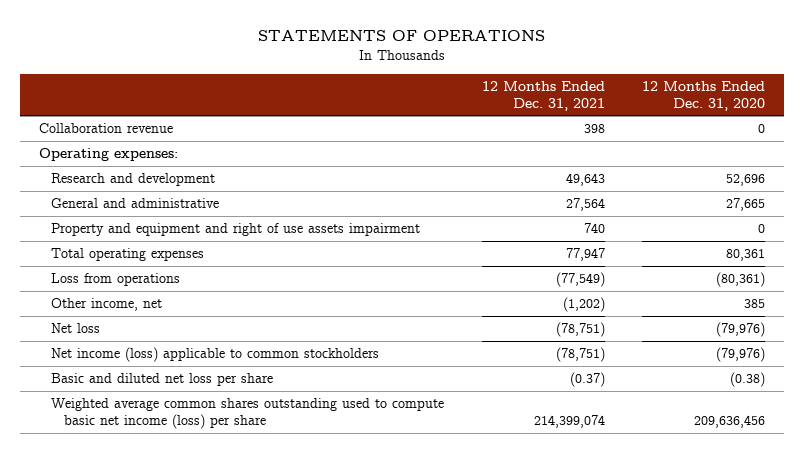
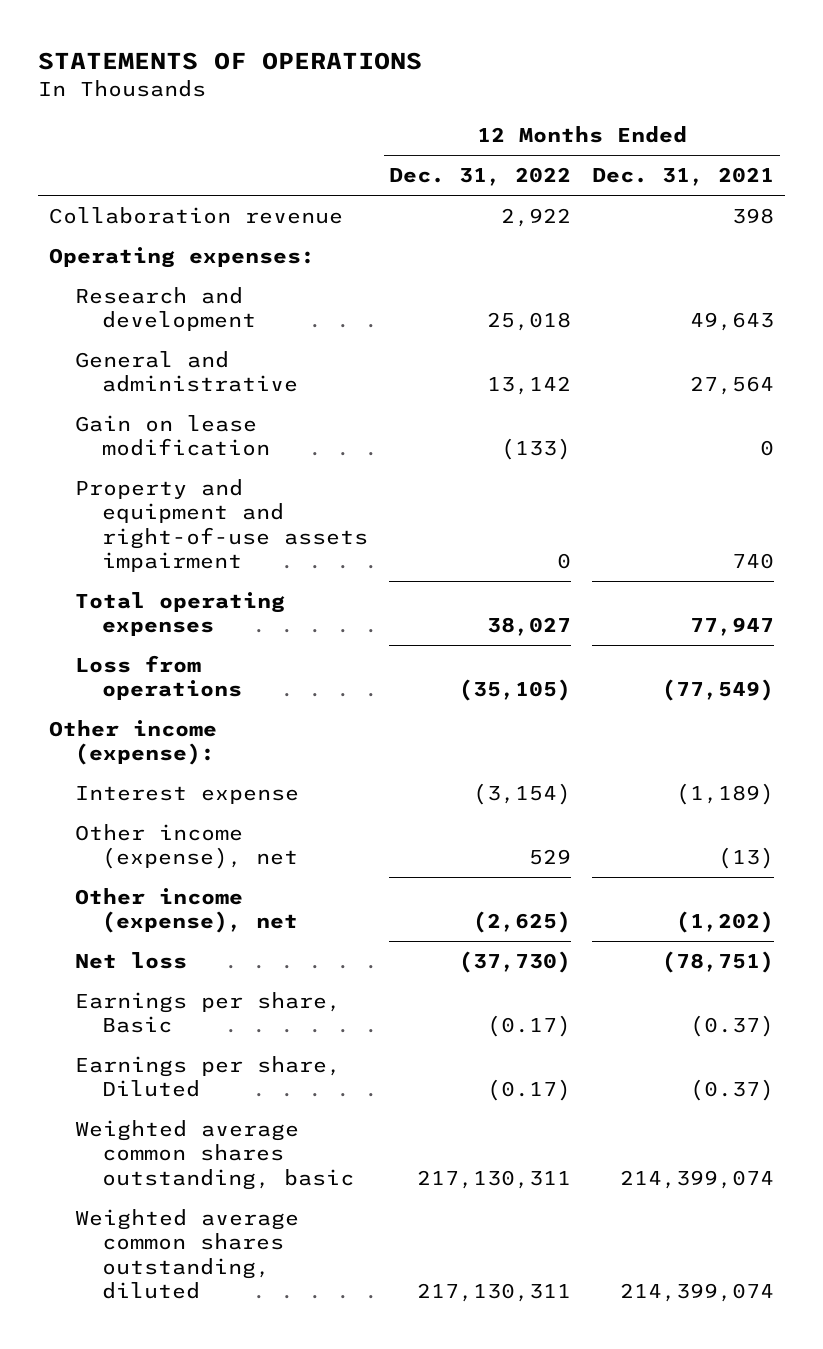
- | 12 Months Ended Dec. 31, 2021 | 12 Months Ended Dec. 31, 2020
+ | 12 Months Ended Dec. 31, 2022 | 12 Months Ended Dec. 31, 2021
- Property and equipment and right of use assets impairment | 740 | 0
+ Gain on lease modification | (133) | 0
+ Property and equipment and right-of-use assets impairment | 0 | 740
- Other income, net | (1,202) | 385
+ Other income (expense):
+ Interest expense | (3,154) | (1,189)
+ Other income (expense), net | 529 | (13)
+ Other income (expense), net | (2,625) | (1,202)
- Net income (loss) applicable to common stockholders | (78,751) | (79,976)
- Basic and diluted net loss per share | (0.37) | (0.38)
- Weighted average common shares outstanding used to compute basic net income (loss) per share | 214,399,074 | 209,636,456
+ Earnings per share, Basic | (0.17) | (0.37)
+ Earnings per share, Diluted | (0.17) | (0.37)
+ Weighted average common shares outstanding, basic | 217,130,311 | 214,399,074
+ Weighted average common shares outstanding, diluted | 217,130,311 | 214,399,074

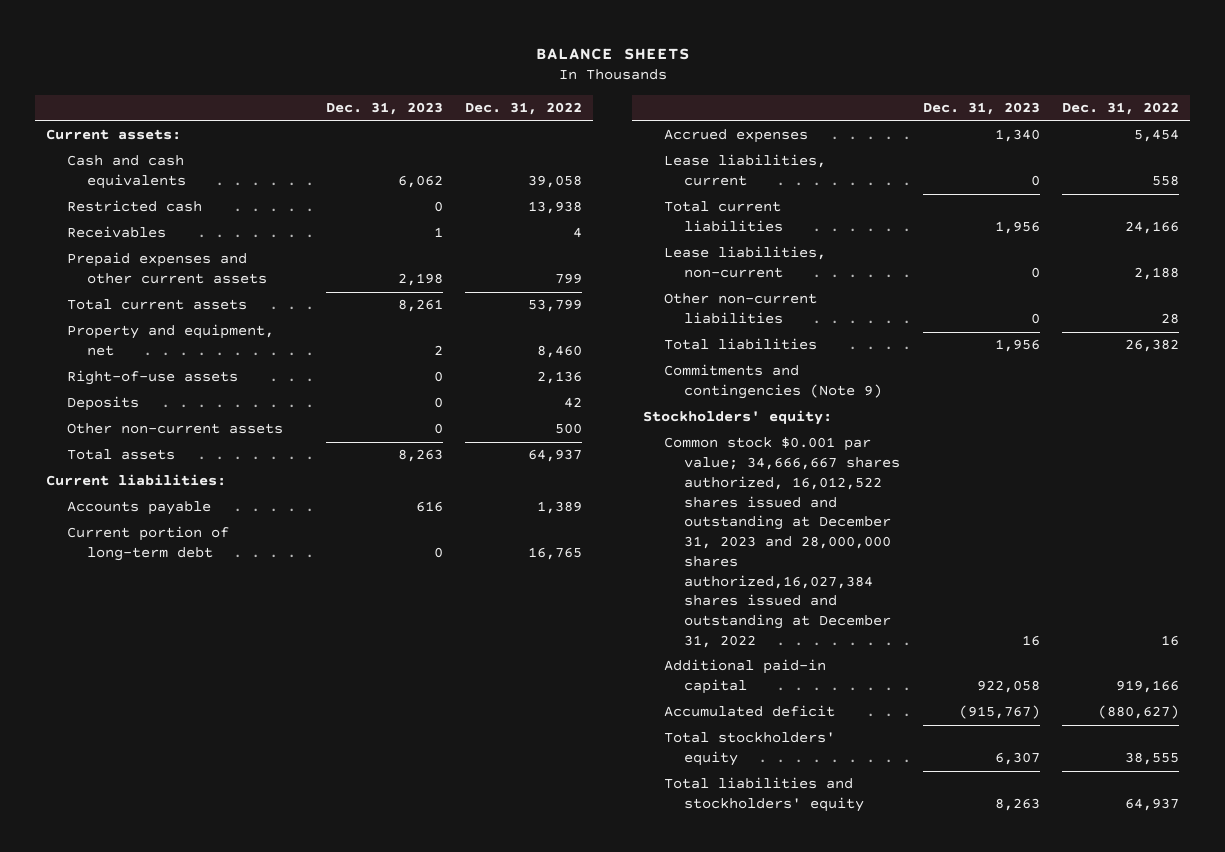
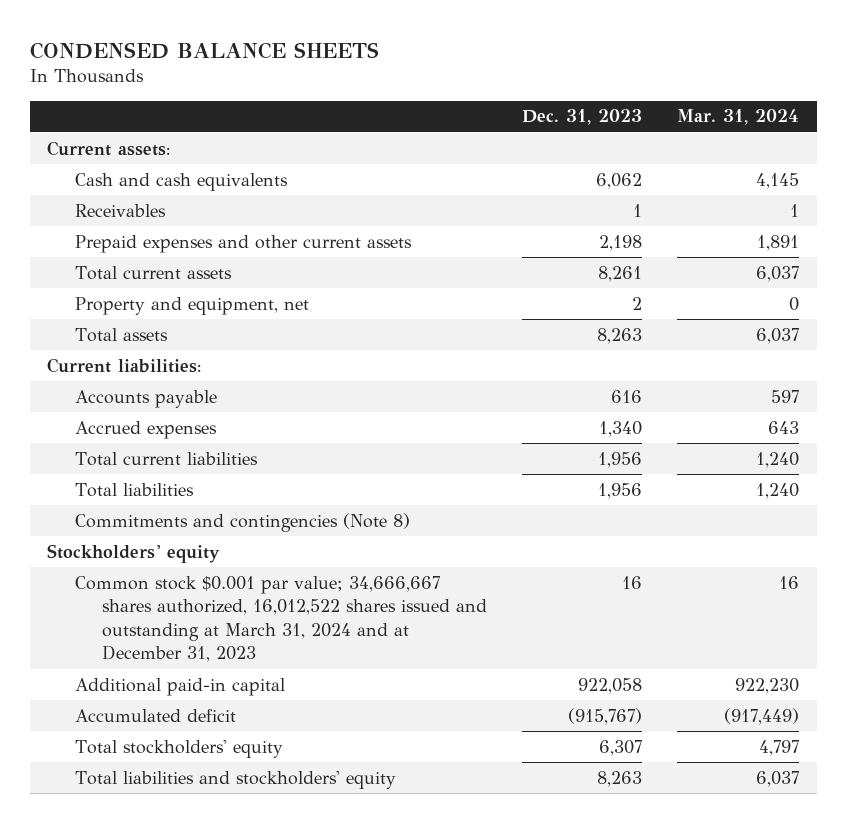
- BALANCE SHEETS
+ CONDENSED BALANCE SHEETS
- | Dec. 31, 2023 | Dec. 31, 2022
+ | Dec. 31, 2023 | Mar. 31, 2024
- Restricted cash | 0 | 13,938
- Right-of-use assets | 0 | 2,136
- Deposits | 0 | 42
- Other non-current assets | 0 | 500
- Current portion of long-term debt | 0 | 16,765
- Lease liabilities, current | 0 | 558
- Lease liabilities, non-current | 0 | 2,188
- Other non-current liabilities | 0 | 28
- Commitments and contingencies (Note 9)
- Stockholders' equity:
- Common stock $0.001 par value; 34,666,667 shares authorized, 16,012,522 shares issued and outstanding at December 31, 2023 and 28,000,000 shares authorized,16,027,384 shares issued and outstanding at December 31, 2022 | 16 | 16
+ Commitments and contingencies (Note 8)
+ Stockholders' equity
+ Common stock $0.001 par value; 34,666,667 shares authorized, 16,012,522 shares issued and outstanding at March 31, 2024 and at December 31, 2023 | 16 | 16

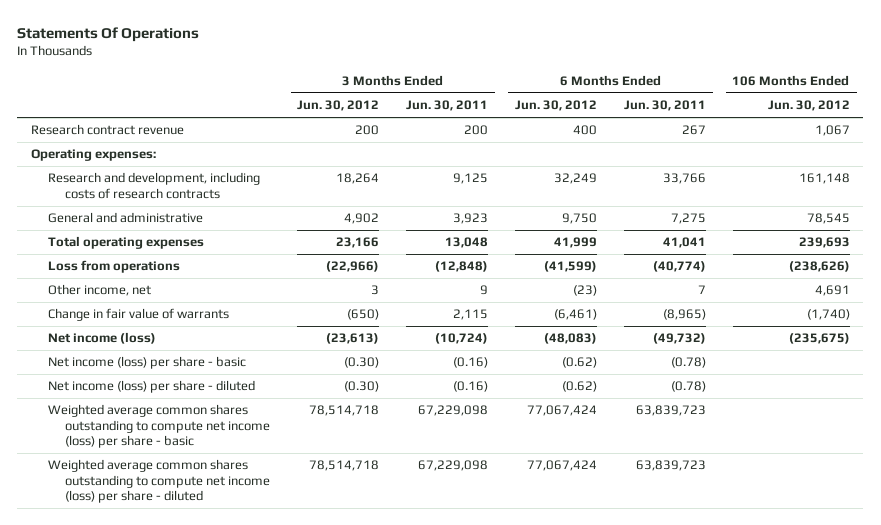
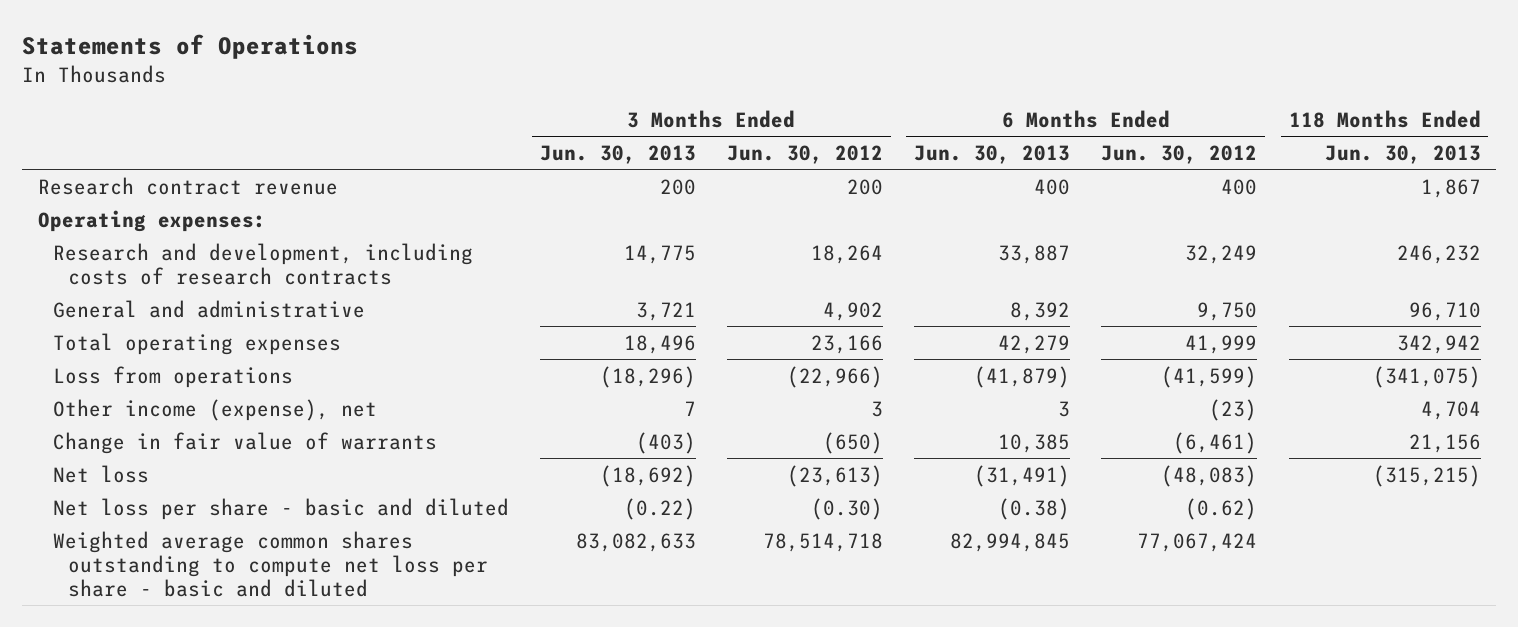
- Statements Of Operations
+ Statements of Operations
- | 3 Months Ended Jun. 30, 2012 | 3 Months Ended Jun. 30, 2011 | 6 Months Ended Jun. 30, 2012 | 6 Months Ended Jun. 30, 2011 | 106 Months Ended Jun. 30, 2012
+ | 3 Months Ended Jun. 30, 2013 | 3 Months Ended Jun. 30, 2012 | 6 Months Ended Jun. 30, 2013 | 6 Months Ended Jun. 30, 2012 | 118 Months Ended Jun. 30, 2013
- Other income, net | 3 | 9 | (23) | 7 | 4,691
+ Other income (expense), net | 7 | 3 | 3 | (23) | 4,704
- Net income (loss) | (23,613) | (10,724) | (48,083) | (49,732) | (235,675)
- Net income (loss) per share - basic | (0.30) | (0.16) | (0.62) | (0.78) |
- Net income (loss) per share - diluted | (0.30) | (0.16) | (0.62) | (0.78) |
- Weighted average common shares outstanding to compute net income (loss) per share - basic | 78,514,718 | 67,229,098 | 77,067,424 | 63,839,723 |
- Weighted average common shares outstanding to compute net income (loss) per share - diluted | 78,514,718 | 67,229,098 | 77,067,424 | 63,839,723 |
+ Net loss | (18,692) | (23,613) | (31,491) | (48,083) | (315,215)
+ Net loss per share - basic and diluted | (0.22) | (0.30) | (0.38) | (0.62) |
+ Weighted average common shares outstanding to compute net loss per share - basic and diluted | 83,082,633 | 78,514,718 | 82,994,845 | 77,067,424 |

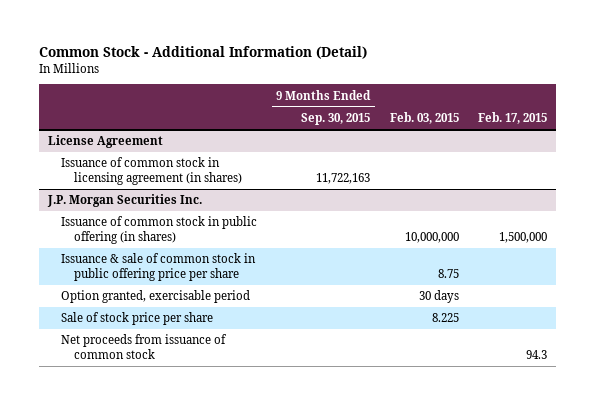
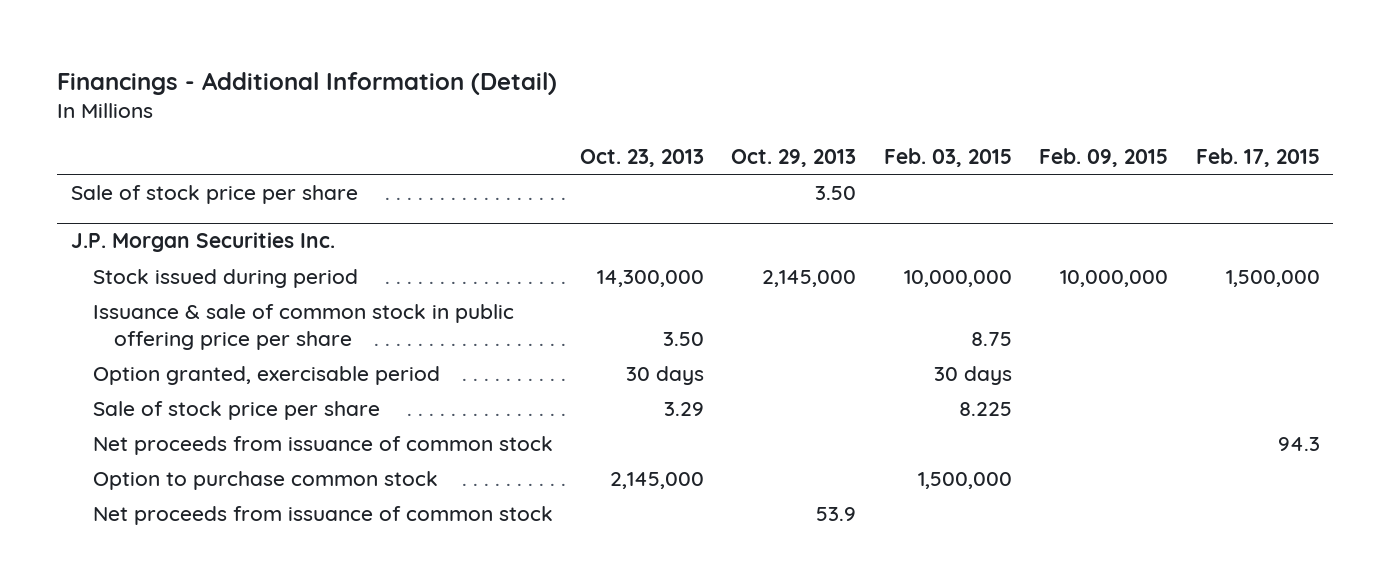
- Common Stock - Additional Information (Detail)
+ Financings - Additional Information (Detail)
- | 9 Months Ended Sep. 30, 2015 | Feb. 03, 2015 | Feb. 17, 2015
+ | Oct. 23, 2013 | Oct. 29, 2013 | Feb. 03, 2015 | Feb. 09, 2015 | Feb. 17, 2015
- License Agreement
- Issuance of common stock in licensing agreement (in shares) | 11,722,163 | |
+ Sale of stock price per share | | 3.50 | | |
@ J.P. Morgan Securities Inc.
- Issuance of common stock in public offering (in shares) | | 10,000,000 | 1,500,000
+ Stock issued during period | 14,300,000 | 2,145,000 | 10,000,000 | 10,000,000 | 1,500,000
+ Option to purchase common stock | 2,145,000 | | 1,500,000 | |
+ Net proceeds from issuance of common stock | | 53.9 | | |

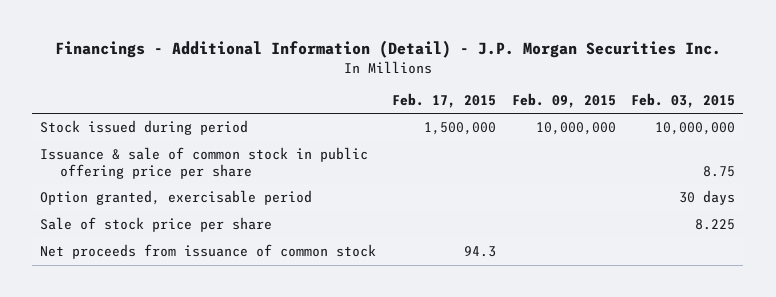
- Financings - Additional Information (Detail)
+ Financings - Additional Information (Detail) - J.P. Morgan Securities Inc.
- | Oct. 23, 2013 | Oct. 29, 2013 | Feb. 03, 2015 | Feb. 09, 2015 | Feb. 17, 2015
+ | Feb. 17, 2015 | Feb. 09, 2015 | Feb. 03, 2015
- Sale of stock price per share | | 3.50 | | |
- J.P. Morgan Securities Inc.
- Option to purchase common stock | 2,145,000 | | 1,500,000 | |
- Net proceeds from issuance of common stock | | 53.9 | | |

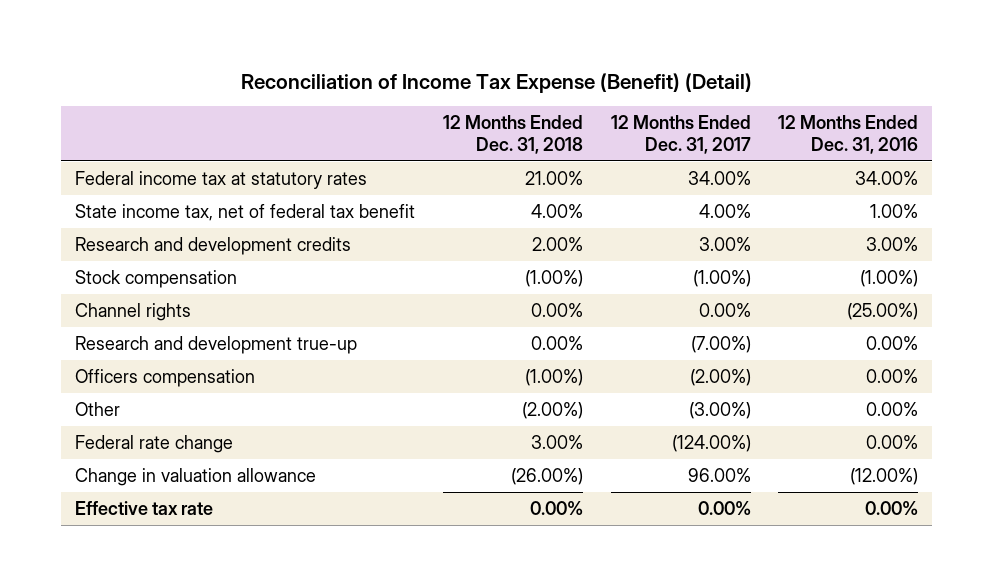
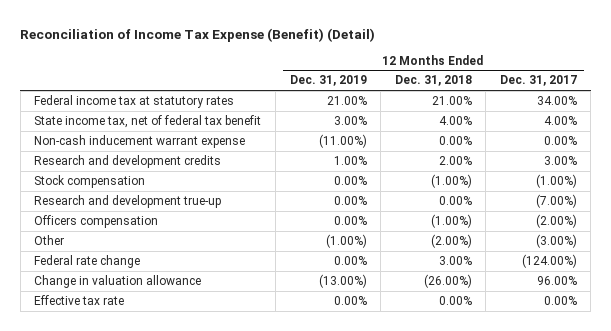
- | 12 Months Ended Dec. 31, 2018 | 12 Months Ended Dec. 31, 2017 | 12 Months Ended Dec. 31, 2016
+ | 12 Months Ended Dec. 31, 2019 | 12 Months Ended Dec. 31, 2018 | 12 Months Ended Dec. 31, 2017
+ Non-cash inducement warrant expense | (11.00%) | 0.00% | 0.00%
- Channel rights | 0.00% | 0.00% | (25.00%)

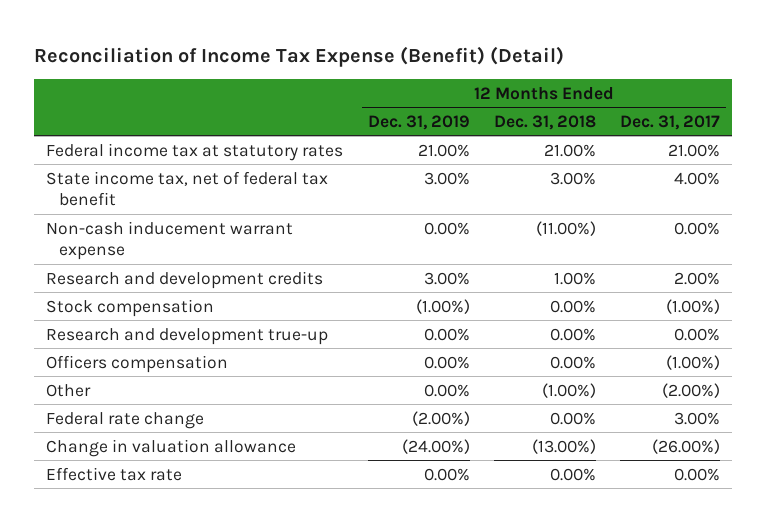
- Federal income tax at statutory rates | 21.00% | 21.00% | 34.00%
- State income tax, net of federal tax benefit | 3.00% | 4.00% | 4.00%
- Non-cash inducement warrant expense | (11.00%) | 0.00% | 0.00%
- Research and development credits | 1.00% | 2.00% | 3.00%
- Stock compensation | 0.00% | (1.00%) | (1.00%)
- Research and development true-up | 0.00% | 0.00% | (7.00%)
- Officers compensation | 0.00% | (1.00%) | (2.00%)
- Other | (1.00%) | (2.00%) | (3.00%)
- Federal rate change | 0.00% | 3.00% | (124.00%)
- Change in valuation allowance | (13.00%) | (26.00%) | 96.00%
+ Federal income tax at statutory rates | 21.00% | 21.00% | 21.00%
+ State income tax, net of federal tax benefit | 3.00% | 3.00% | 4.00%
+ Non-cash inducement warrant expense | 0.00% | (11.00%) | 0.00%
+ Research and development credits | 3.00% | 1.00% | 2.00%
+ Stock compensation | (1.00%) | 0.00% | (1.00%)
+ Research and development true-up | 0.00% | 0.00% | 0.00%
+ Officers compensation | 0.00% | 0.00% | (1.00%)
+ Other | 0.00% | (1.00%) | (2.00%)
+ Federal rate change | (2.00%) | 0.00% | 3.00%
+ Change in valuation allowance | (24.00%) | (13.00%) | (26.00%)

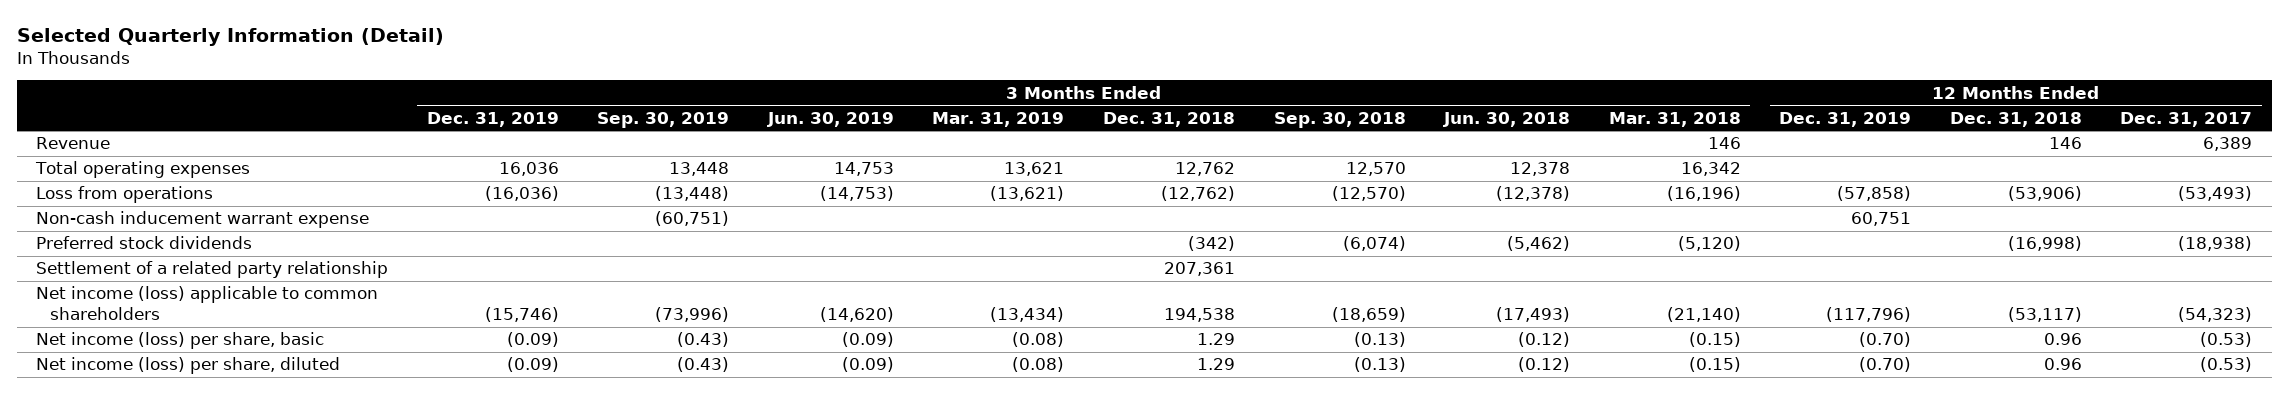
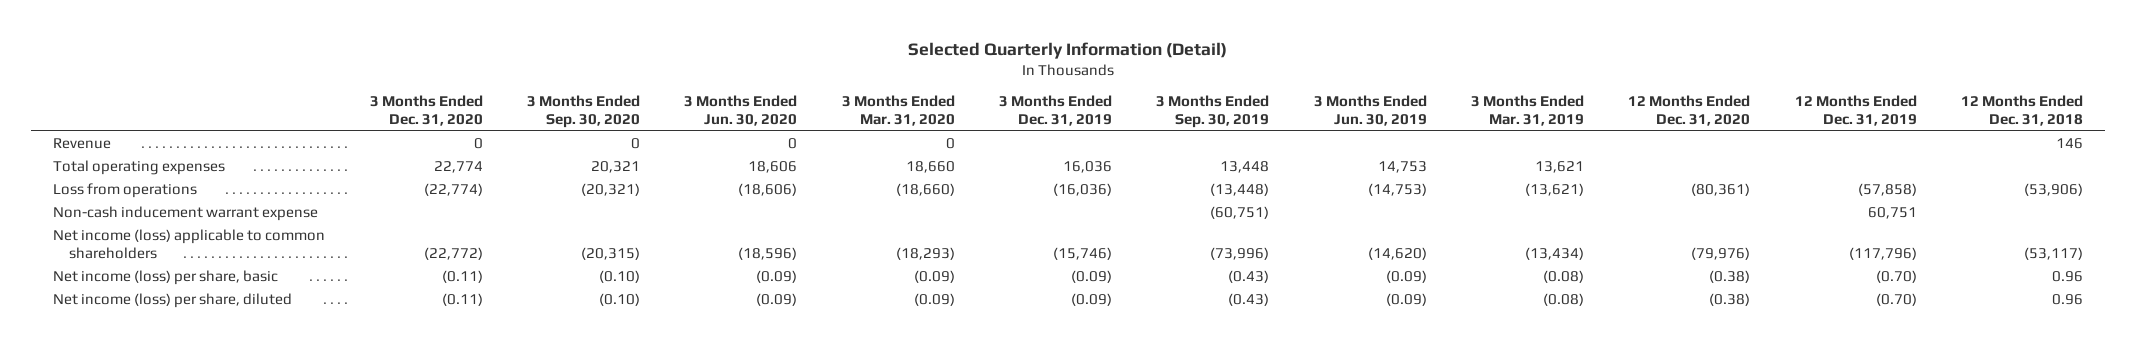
- | 3 Months Ended Dec. 31, 2019 | 3 Months Ended Sep. 30, 2019 | 3 Months Ended Jun. 30, 2019 | 3 Months Ended Mar. 31, 2019 | 3 Months Ended Dec. 31, 2018 | 3 Months Ended Sep. 30, 2018 | 3 Months Ended Jun. 30, 2018 | 3 Months Ended Mar. 31, 2018 | 12 Months Ended Dec. 31, 2019 | 12 Months Ended Dec. 31, 2018 | 12 Months Ended Dec. 31, 2017
+ | 3 Months Ended Dec. 31, 2020 | 3 Months Ended Sep. 30, 2020 | 3 Months Ended Jun. 30, 2020 | 3 Months Ended Mar. 31, 2020 | 3 Months Ended Dec. 31, 2019 | 3 Months Ended Sep. 30, 2019 | 3 Months Ended Jun. 30, 2019 | 3 Months Ended Mar. 31, 2019 | 12 Months Ended Dec. 31, 2020 | 12 Months Ended Dec. 31, 2019 | 12 Months Ended Dec. 31, 2018
- Preferred stock dividends | | | | | (342) | (6,074) | (5,462) | (5,120) | | (16,998) | (18,938)
- Settlement of a related party relationship | | | | | 207,361 | | | | | |

